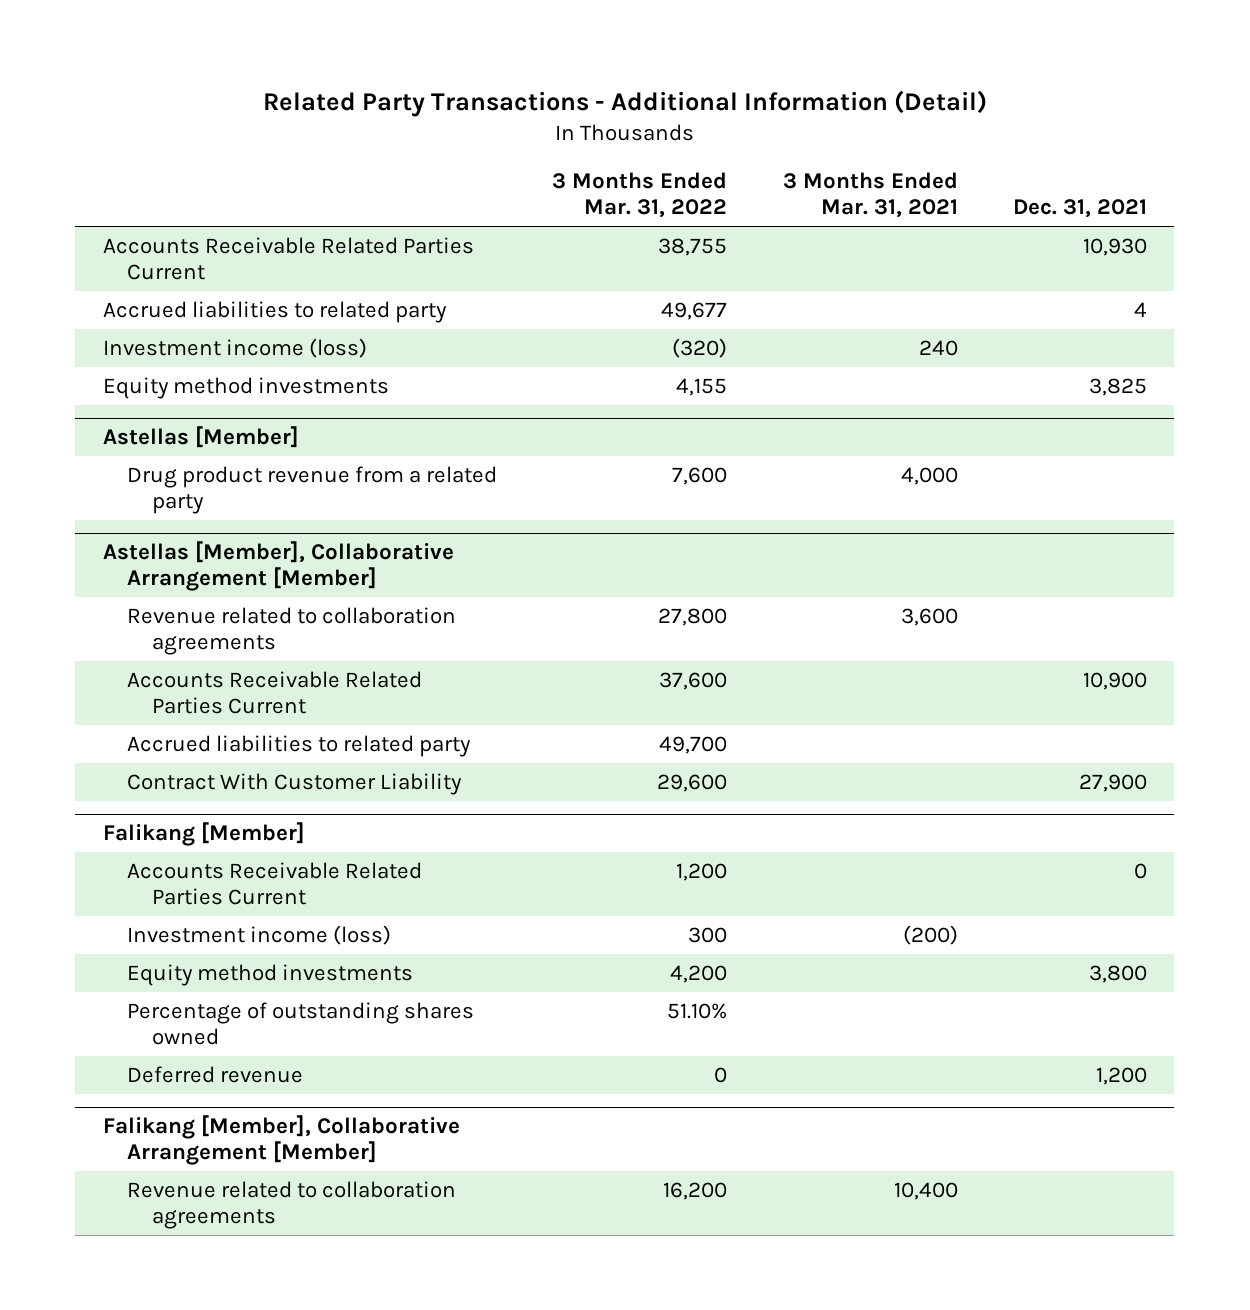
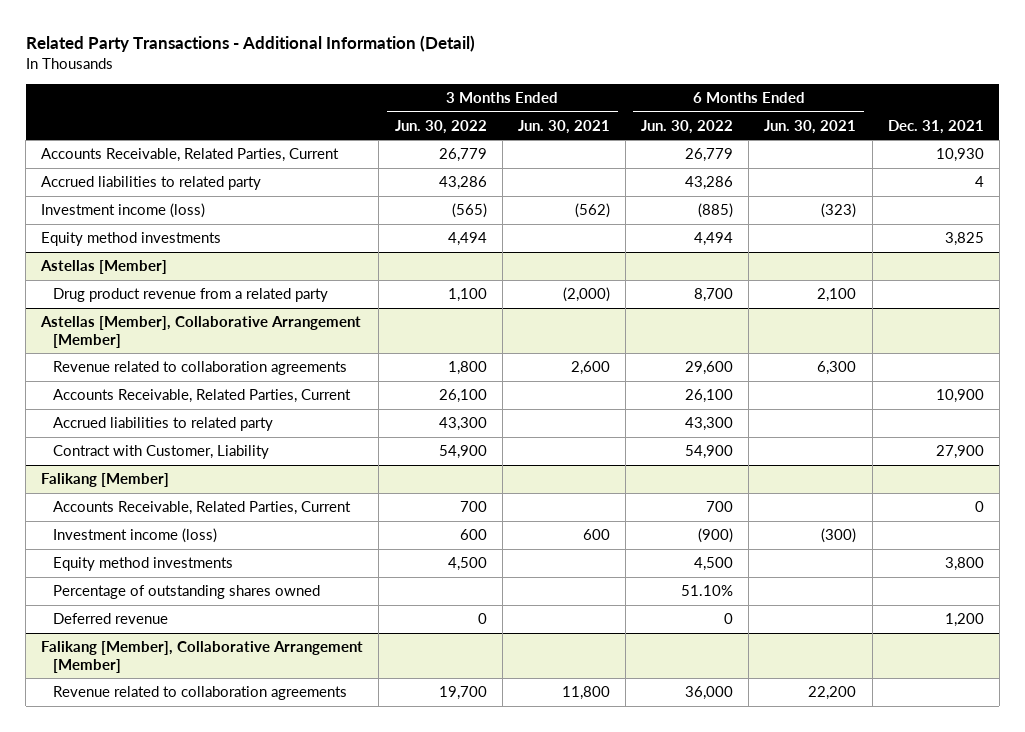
- | 3 Months Ended Mar. 31, 2022 | 3 Months Ended Mar. 31, 2021 | Dec. 31, 2021
+ | 3 Months Ended Jun. 30, 2022 | 3 Months Ended Jun. 30, 2021 | 6 Months Ended Jun. 30, 2022 | 6 Months Ended Jun. 30, 2021 | Dec. 31, 2021
- Accounts Receivable Related Parties Current | 38,755 | | 10,930
+ Accounts Receivable, Related Parties, Current | 26,779 | | 26,779 | | 10,930
@ Astellas [Member], Collaborative Arrangement [Member]
- Accounts Receivable Related Parties Current | 37,600 | | 10,900
+ Accounts Receivable, Related Parties, Current | 26,100 | | 26,100 | | 10,900
- Contract With Customer Liability | 29,600 | | 27,900
+ Contract with Customer, Liability | 54,900 | | 54,900 | | 27,900
@ Falikang [Member]
- Accounts Receivable Related Parties Current | 1,200 | | 0
+ Accounts Receivable, Related Parties, Current | 700 | | 700 | | 0

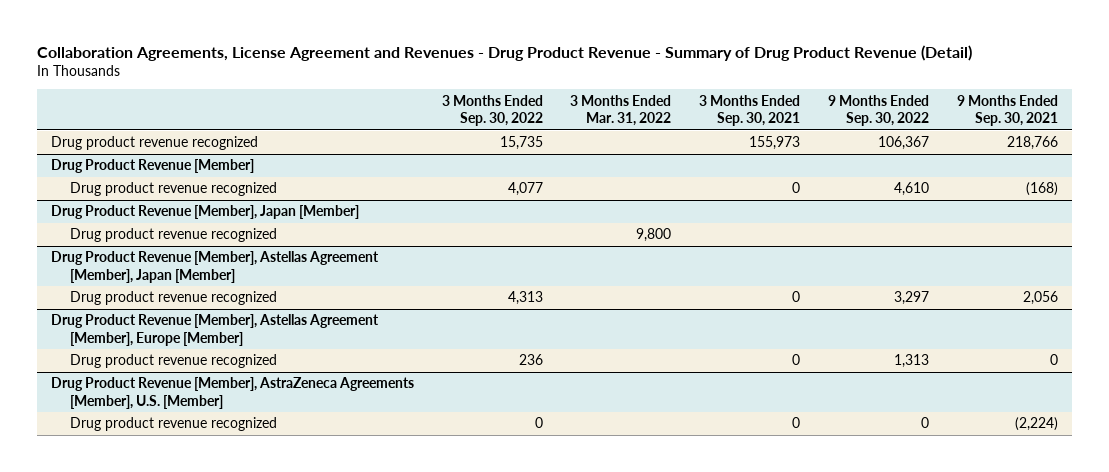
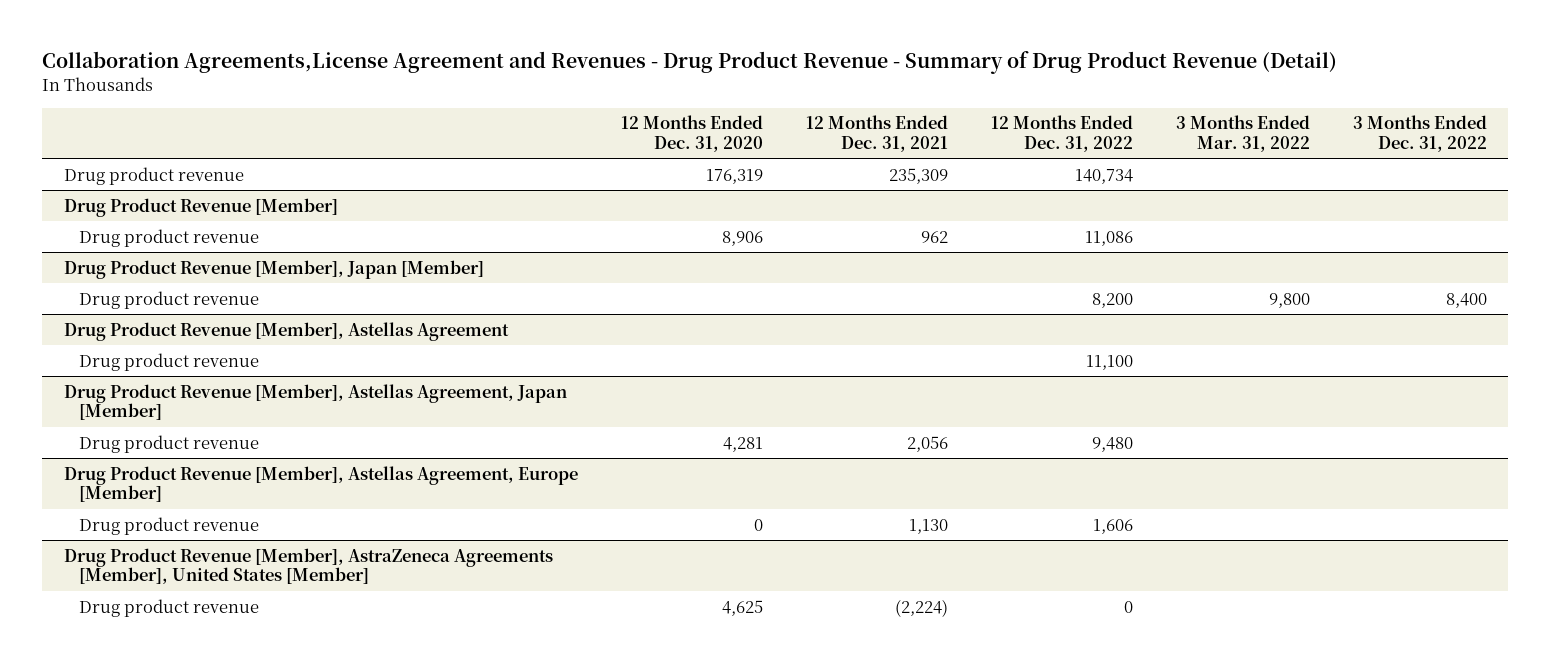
- Collaboration Agreements, License Agreement and Revenues - Drug Product Revenue - Summary of Drug Product Revenue (Detail)
+ Collaboration Agreements,License Agreement and Revenues - Drug Product Revenue - Summary of Drug Product Revenue (Detail)
- | 3 Months Ended Sep. 30, 2022 | 3 Months Ended Mar. 31, 2022 | 3 Months Ended Sep. 30, 2021 | 9 Months Ended Sep. 30, 2022 | 9 Months Ended Sep. 30, 2021
+ | 12 Months Ended Dec. 31, 2020 | 12 Months Ended Dec. 31, 2021 | 12 Months Ended Dec. 31, 2022 | 3 Months Ended Mar. 31, 2022 | 3 Months Ended Dec. 31, 2022
- Drug product revenue recognized | 15,735 | | 155,973 | 106,367 | 218,766
+ Drug product revenue | 176,319 | 235,309 | 140,734 | |
@ Drug Product Revenue [Member]
- Drug product revenue recognized | 4,077 | | 0 | 4,610 | (168)
+ Drug product revenue | 8,906 | 962 | 11,086 | |
@ Drug Product Revenue [Member], Japan [Member]
- Drug product revenue recognized | | 9,800 | | |
- Drug Product Revenue [Member], Astellas Agreement [Member], Japan [Member]
- Drug product revenue recognized | 4,313 | | 0 | 3,297 | 2,056
- Drug Product Revenue [Member], Astellas Agreement [Member], Europe [Member]
- Drug product revenue recognized | 236 | | 0 | 1,313 | 0
- Drug Product Revenue [Member], AstraZeneca Agreements [Member], U.S. [Member]
- Drug product revenue recognized | 0 | | 0 | 0 | (2,224)
@ Drug Product Revenue [Member], Japan [Member]
+ Drug product revenue | | | 8,200 | 9,800 | 8,400
+ Drug Product Revenue [Member], Astellas Agreement
+ Drug product revenue | | | 11,100 | |
+ Drug Product Revenue [Member], Astellas Agreement, Japan [Member]
+ Drug product revenue | 4,281 | 2,056 | 9,480 | |
+ Drug Product Revenue [Member], Astellas Agreement, Europe [Member]
+ Drug product revenue | 0 | 1,130 | 1,606 | |
+ Drug Product Revenue [Member], AstraZeneca Agreements [Member], United States [Member]
+ Drug product revenue | 4,625 | (2,224) | 0 | |

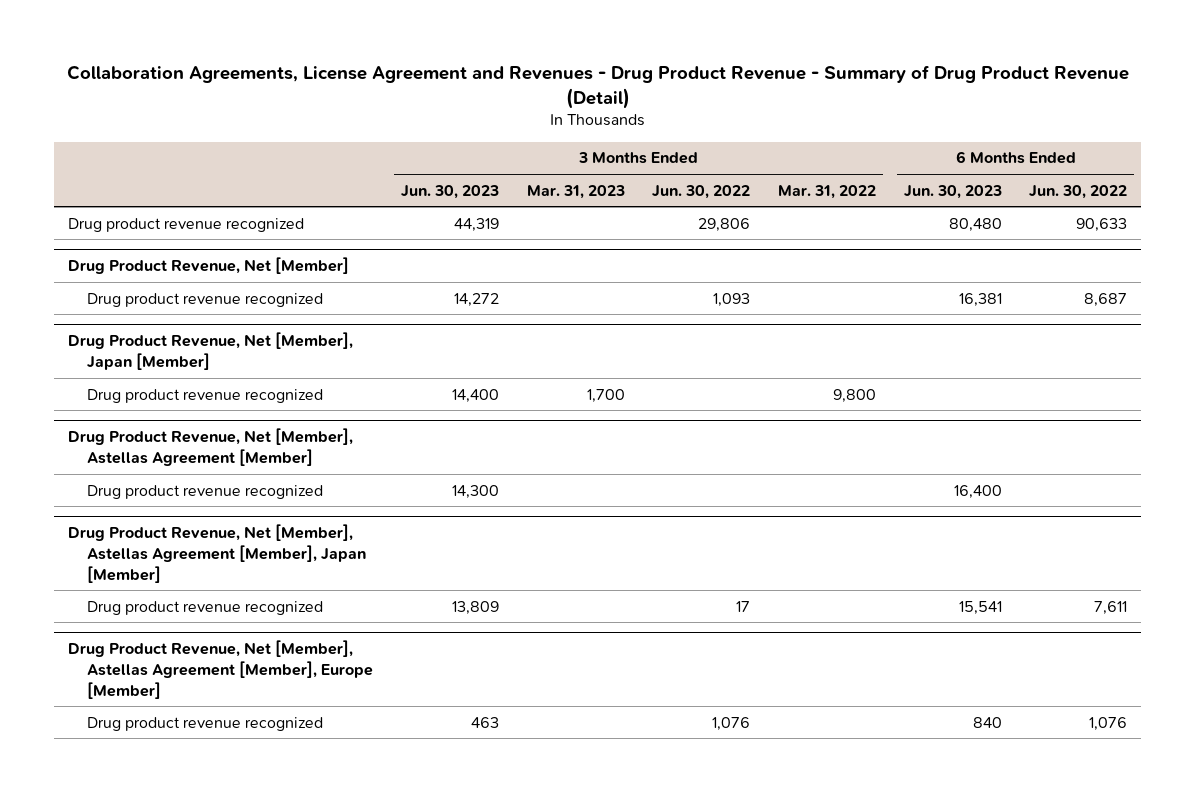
- Collaboration Agreements,License Agreement and Revenues - Drug Product Revenue - Summary of Drug Product Revenue (Detail)
+ Collaboration Agreements, License Agreement and Revenues - Drug Product Revenue - Summary of Drug Product Revenue (Detail)
- | 12 Months Ended Dec. 31, 2020 | 12 Months Ended Dec. 31, 2021 | 12 Months Ended Dec. 31, 2022 | 3 Months Ended Mar. 31, 2022 | 3 Months Ended Dec. 31, 2022
+ | 3 Months Ended Jun. 30, 2023 | 3 Months Ended Mar. 31, 2023 | 3 Months Ended Jun. 30, 2022 | 3 Months Ended Mar. 31, 2022 | 6 Months Ended Jun. 30, 2023 | 6 Months Ended Jun. 30, 2022
- Drug product revenue | 176,319 | 235,309 | 140,734 | |
- Drug Product Revenue [Member]
- Drug product revenue | 8,906 | 962 | 11,086 | |
- Drug Product Revenue [Member], Japan [Member]
- Drug product revenue | | | 8,200 | 9,800 | 8,400
- Drug Product Revenue [Member], Astellas Agreement
- Drug product revenue | | | 11,100 | |
- Drug Product Revenue [Member], Astellas Agreement, Japan [Member]
- Drug product revenue | 4,281 | 2,056 | 9,480 | |
- Drug Product Revenue [Member], Astellas Agreement, Europe [Member]
- Drug product revenue | 0 | 1,130 | 1,606 | |
- Drug Product Revenue [Member], AstraZeneca Agreements [Member], United States [Member]
- Drug product revenue | 4,625 | (2,224) | 0 | |
+ Drug product revenue recognized | 44,319 | | 29,806 | | 80,480 | 90,633
+ Drug Product Revenue, Net [Member]
+ Drug product revenue recognized | 14,272 | | 1,093 | | 16,381 | 8,687
+ Drug Product Revenue, Net [Member], Japan [Member]
+ Drug product revenue recognized | 14,400 | 1,700 | | 9,800 | |
+ Drug Product Revenue, Net [Member], Astellas Agreement [Member]
+ Drug product revenue recognized | 14,300 | | | | 16,400 |
+ Drug Product Revenue, Net [Member], Astellas Agreement [Member], Japan [Member]
+ Drug product revenue recognized | 13,809 | | 17 | | 15,541 | 7,611
+ Drug Product Revenue, Net [Member], Astellas Agreement [Member], Europe [Member]
+ Drug product revenue recognized | 463 | | 1,076 | | 840 | 1,076

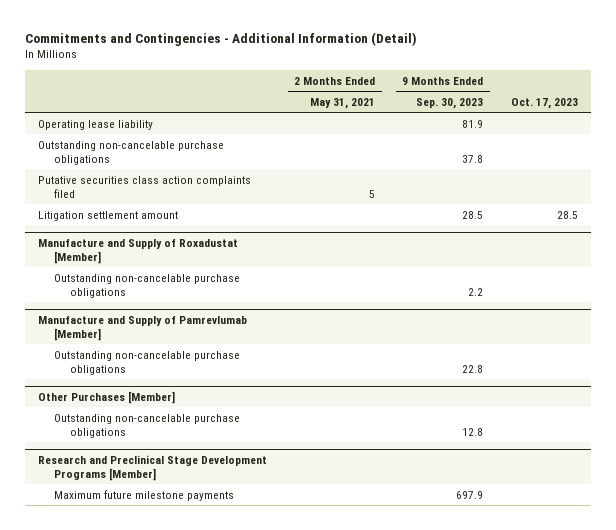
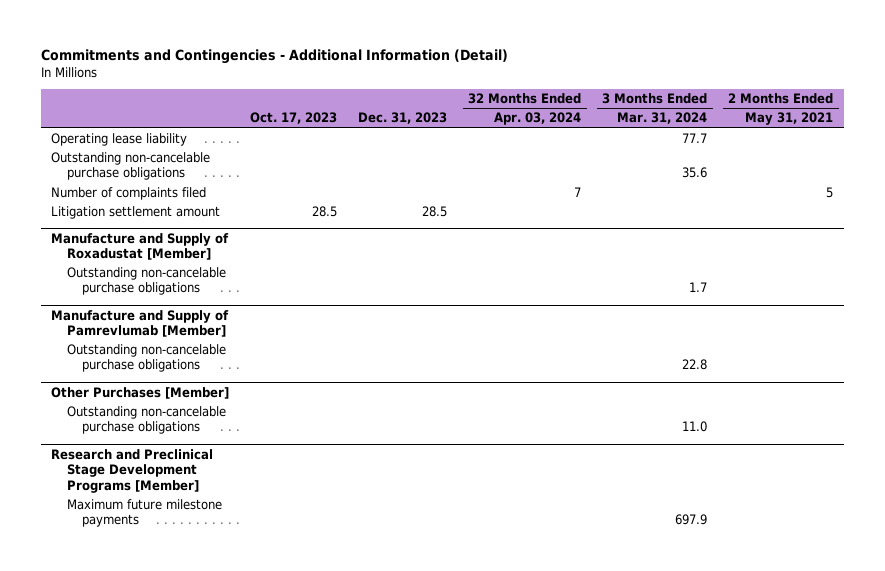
- | 2 Months Ended May 31, 2021 | 9 Months Ended Sep. 30, 2023 | Oct. 17, 2023
+ | Oct. 17, 2023 | Dec. 31, 2023 | 32 Months Ended Apr. 03, 2024 | 3 Months Ended Mar. 31, 2024 | 2 Months Ended May 31, 2021
- Putative securities class action complaints filed | 5 | |
+ Number of complaints filed | | | 7 | | 5

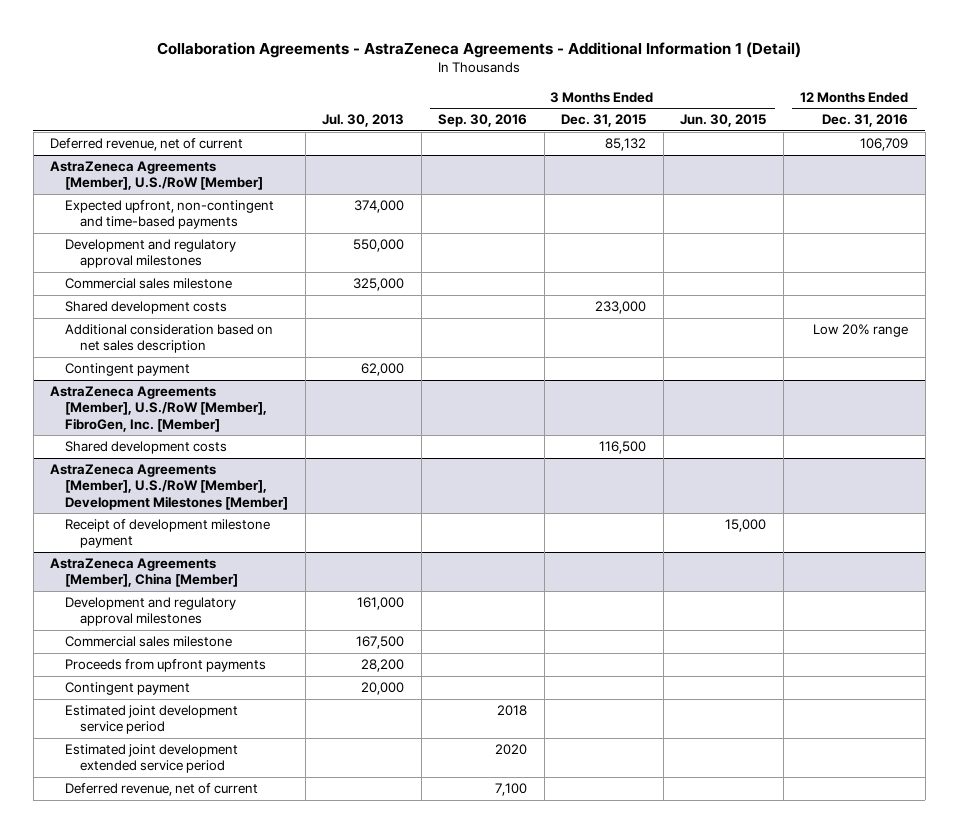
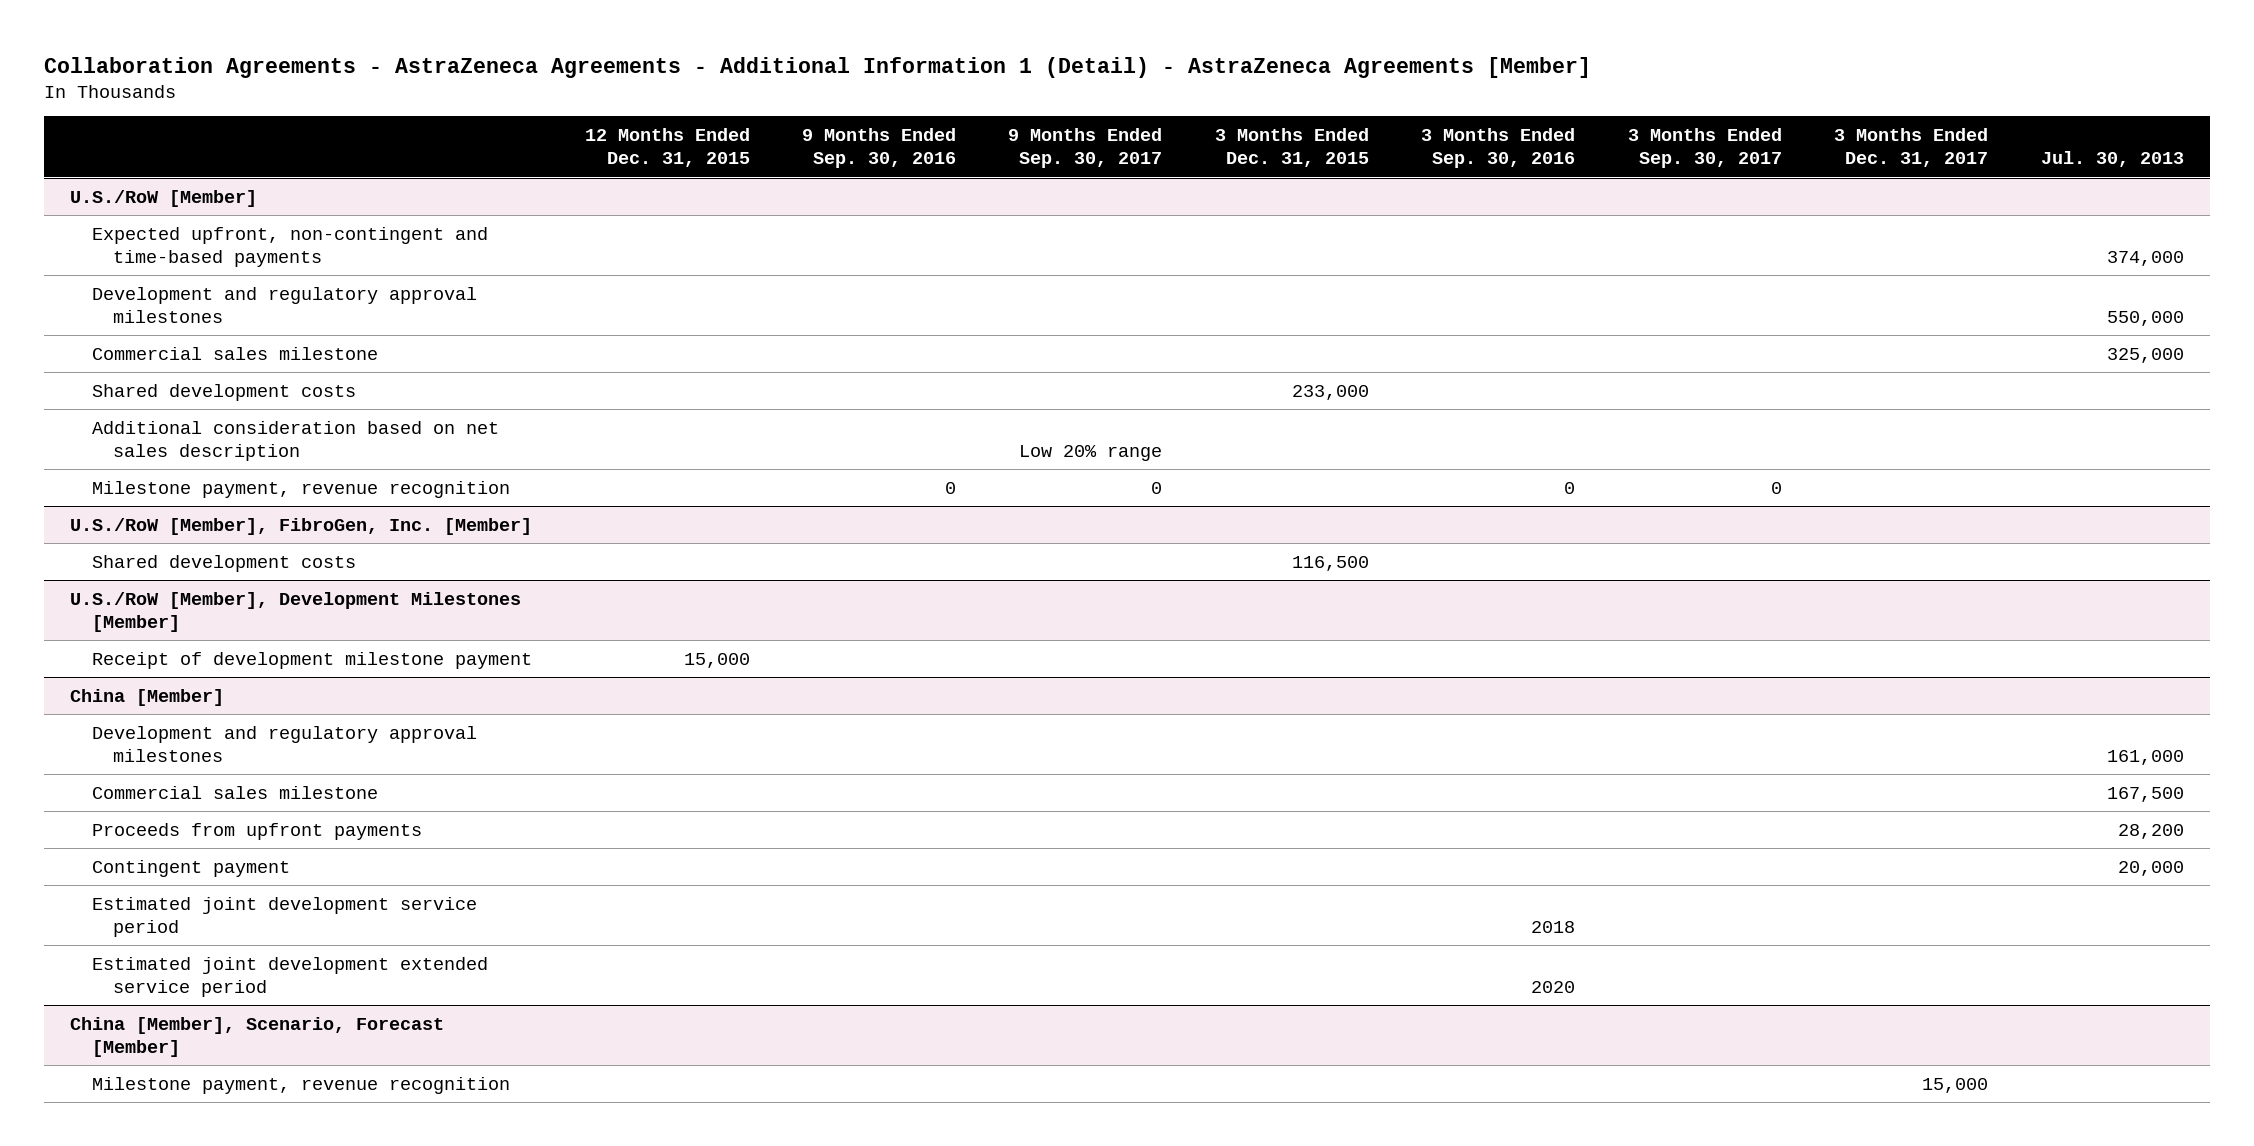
- Collaboration Agreements - AstraZeneca Agreements - Additional Information 1 (Detail)
+ Collaboration Agreements - AstraZeneca Agreements - Additional Information 1 (Detail) - AstraZeneca Agreements [Member]
- | Jul. 30, 2013 | 3 Months Ended Sep. 30, 2016 | 3 Months Ended Dec. 31, 2015 | 3 Months Ended Jun. 30, 2015 | 12 Months Ended Dec. 31, 2016
+ | 12 Months Ended Dec. 31, 2015 | 9 Months Ended Sep. 30, 2016 | 9 Months Ended Sep. 30, 2017 | 3 Months Ended Dec. 31, 2015 | 3 Months Ended Sep. 30, 2016 | 3 Months Ended Sep. 30, 2017 | 3 Months Ended Dec. 31, 2017 | Jul. 30, 2013
- Deferred revenue, net of current | | | 85,132 | | 106,709
- AstraZeneca Agreements [Member], U.S./RoW [Member]
+ U.S./RoW [Member]
- Contingent payment | 62,000 | | | |
- AstraZeneca Agreements [Member], U.S./RoW [Member], FibroGen, Inc. [Member]
+ Milestone payment, revenue recognition | | 0 | 0 | | 0 | 0 | |
+ U.S./RoW [Member], FibroGen, Inc. [Member]
- AstraZeneca Agreements [Member], U.S./RoW [Member], Development Milestones [Member]
+ U.S./RoW [Member], Development Milestones [Member]
- AstraZeneca Agreements [Member], China [Member]
+ China [Member]
- Deferred revenue, net of current | | 7,100 | | |
+ China [Member], Scenario, Forecast [Member]
+ Milestone payment, revenue recognition | | | | | | | 15,000 |

